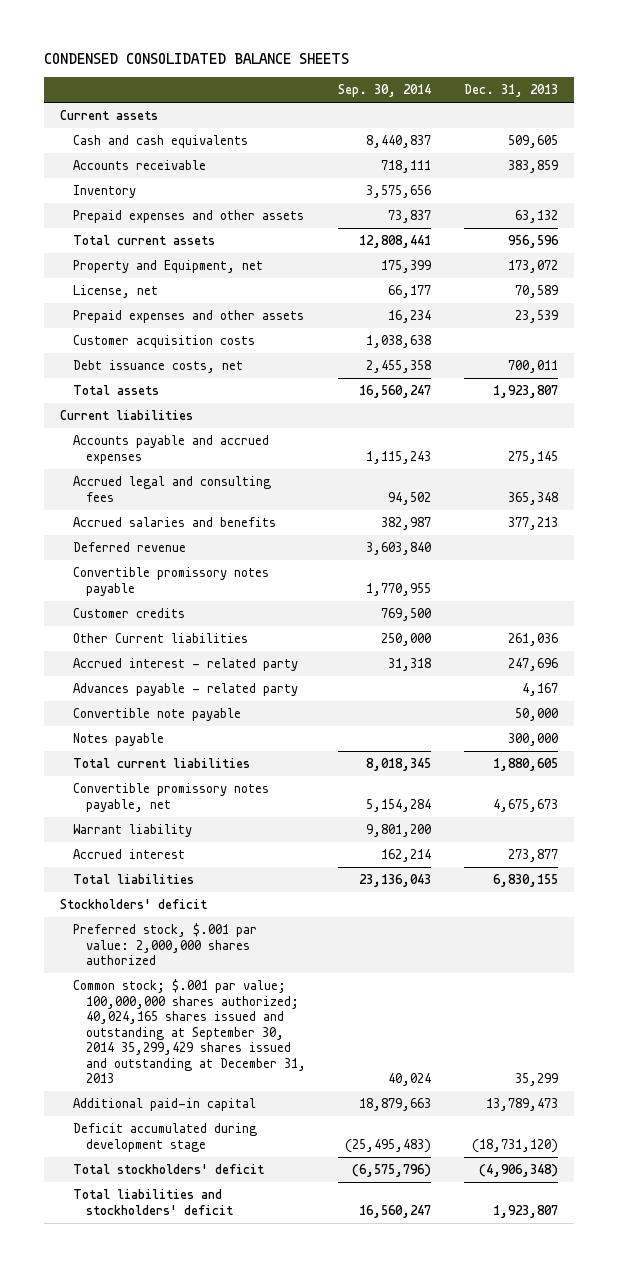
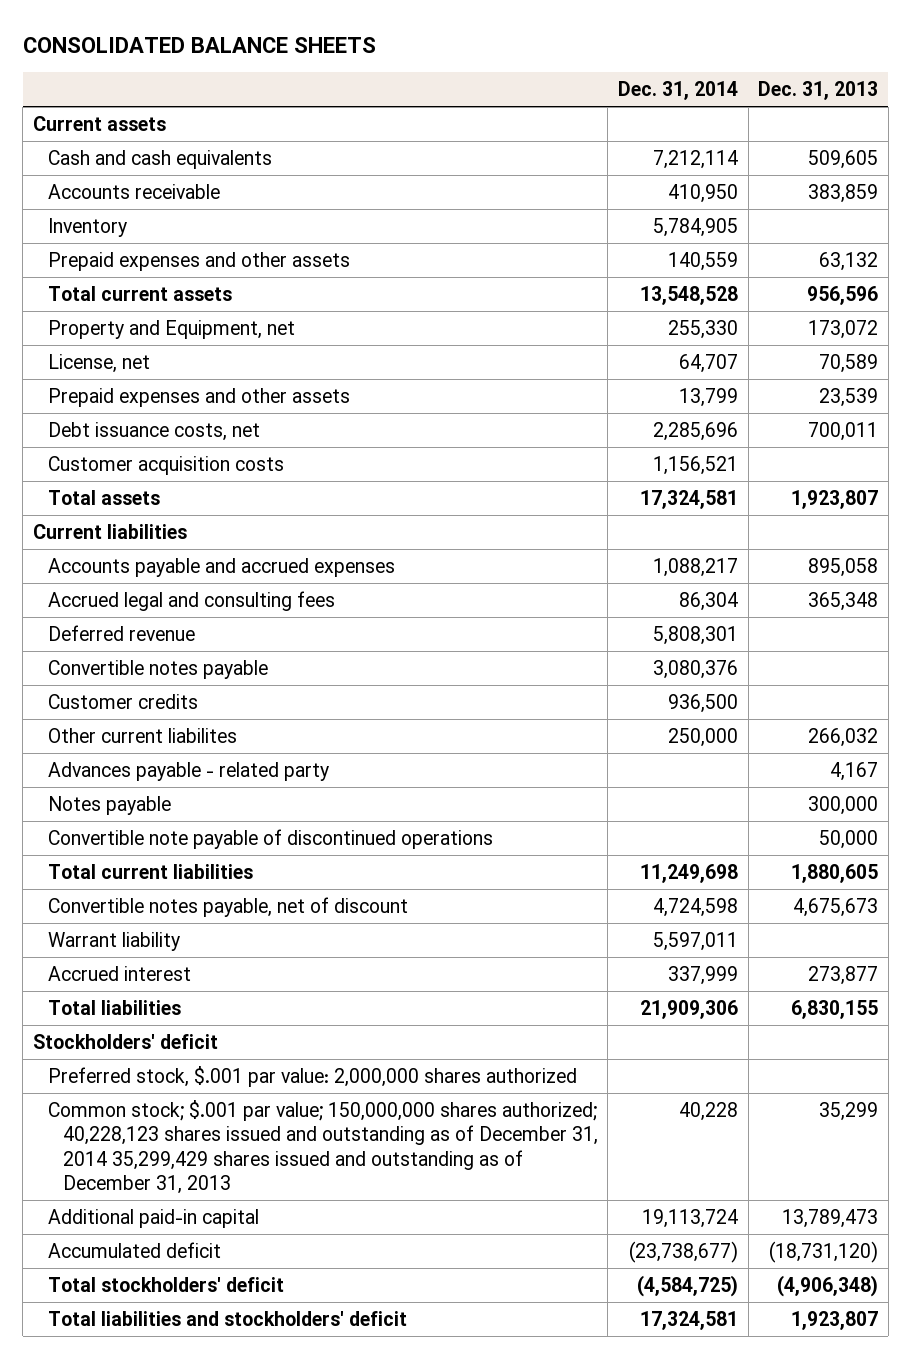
- CONDENSED CONSOLIDATED BALANCE SHEETS
+ CONSOLIDATED BALANCE SHEETS
- | Sep. 30, 2014 | Dec. 31, 2013
+ | Dec. 31, 2014 | Dec. 31, 2013
moved down: Customer acquisition costs | 1,156,521 |
- Accounts payable and accrued expenses | 1,115,243 | 275,145
+ Accounts payable and accrued expenses | 1,088,217 | 895,058
- Accrued salaries and benefits | 382,987 | 377,213
- Convertible promissory notes payable | 1,770,955 |
+ Convertible notes payable | 3,080,376 |
- Other Current liabilities | 250,000 | 261,036
- Accrued interest - related party | 31,318 | 247,696
+ Other current liabilites | 250,000 | 266,032
- Convertible note payable | | 50,000
+ Convertible note payable of discontinued operations | | 50,000
- Convertible promissory notes payable, net | 5,154,284 | 4,675,673
+ Convertible notes payable, net of discount | 4,724,598 | 4,675,673
- Common stock; $.001 par value; 100,000,000 shares authorized; 40,024,165 shares issued and outstanding at September 30, 2014 35,299,429 shares issued and outstanding at December 31, 2013 | 40,024 | 35,299
+ Common stock; $.001 par value; 150,000,000 shares authorized; 40,228,123 shares issued and outstanding as of December 31, 2014 35,299,429 shares issued and outstanding as of December 31, 2013 | 40,228 | 35,299
- Deficit accumulated during development stage | (25,495,483) | (18,731,120)
+ Accumulated deficit | (23,738,677) | (18,731,120)

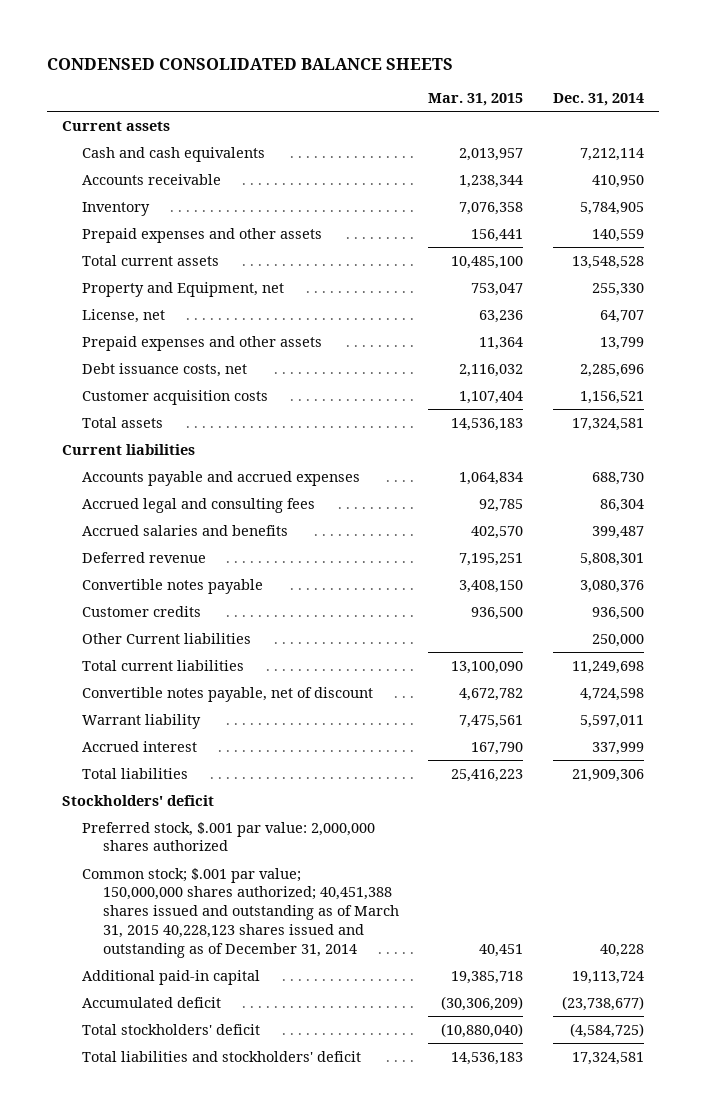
- CONSOLIDATED BALANCE SHEETS
+ CONDENSED CONSOLIDATED BALANCE SHEETS
- | Dec. 31, 2014 | Dec. 31, 2013
+ | Mar. 31, 2015 | Dec. 31, 2014
- Accounts payable and accrued expenses | 1,088,217 | 895,058
+ Accounts payable and accrued expenses | 1,064,834 | 688,730
+ Accrued salaries and benefits | 402,570 | 399,487
- Other current liabilites | 250,000 | 266,032
- Advances payable - related party | | 4,167
- Notes payable | | 300,000
- Convertible note payable of discontinued operations | | 50,000
+ Other Current liabilities | | 250,000
- Common stock; $.001 par value; 150,000,000 shares authorized; 40,228,123 shares issued and outstanding as of December 31, 2014 35,299,429 shares issued and outstanding as of December 31, 2013 | 40,228 | 35,299
+ Common stock; $.001 par value; 150,000,000 shares authorized; 40,451,388 shares issued and outstanding as of March 31, 2015 40,228,123 shares issued and outstanding as of December 31, 2014 | 40,451 | 40,228

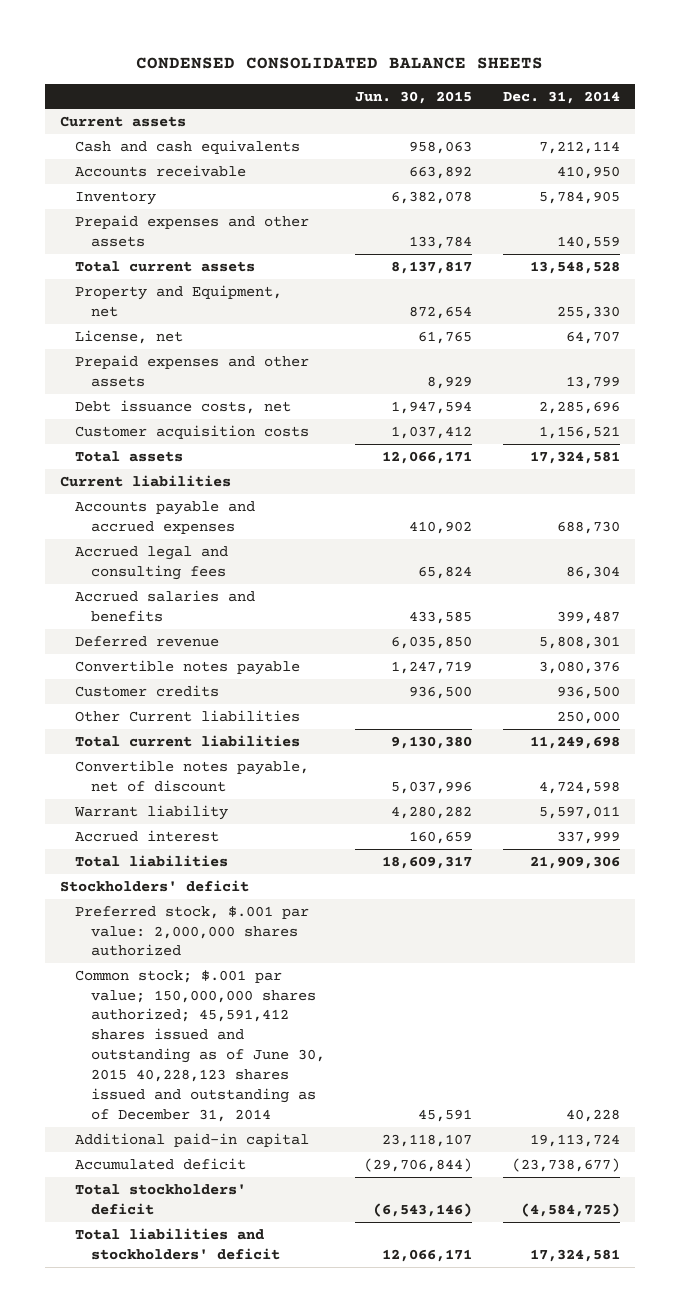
- | Mar. 31, 2015 | Dec. 31, 2014
+ | Jun. 30, 2015 | Dec. 31, 2014
- Common stock; $.001 par value; 150,000,000 shares authorized; 40,451,388 shares issued and outstanding as of March 31, 2015 40,228,123 shares issued and outstanding as of December 31, 2014 | 40,451 | 40,228
+ Common stock; $.001 par value; 150,000,000 shares authorized; 45,591,412 shares issued and outstanding as of June 30, 2015 40,228,123 shares issued and outstanding as of December 31, 2014 | 45,591 | 40,228

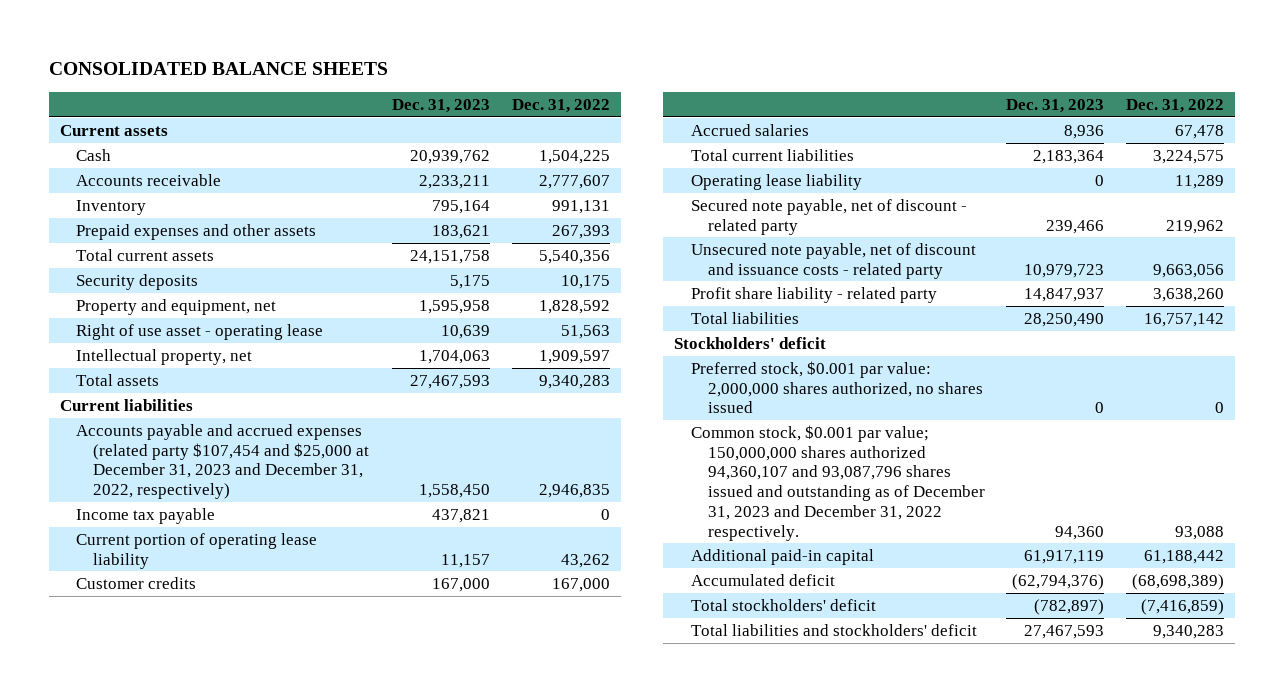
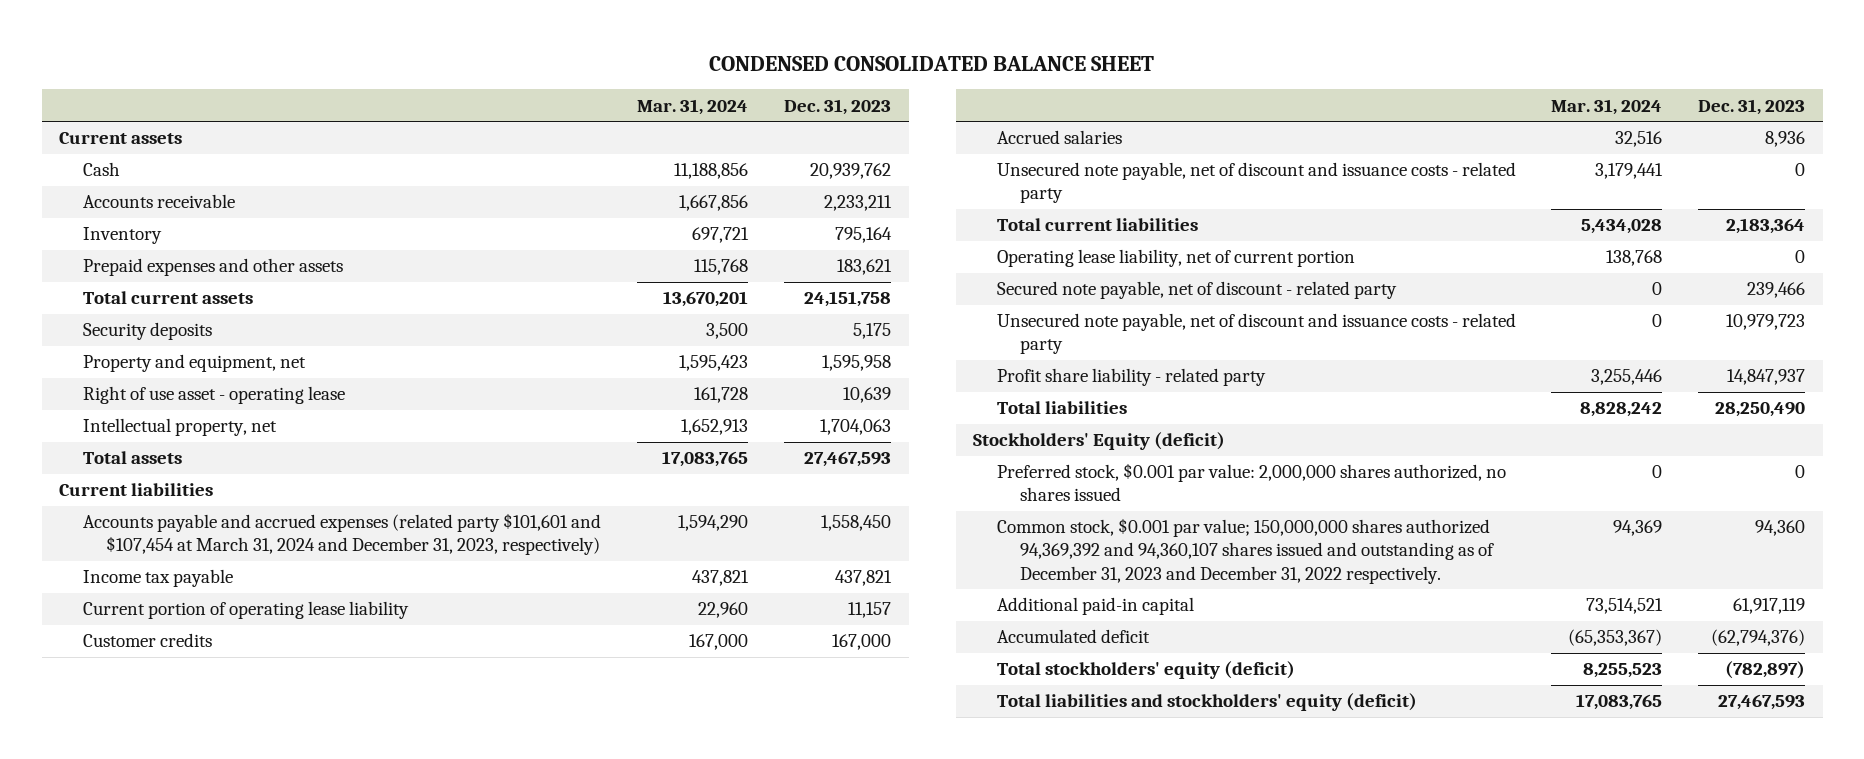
- CONSOLIDATED BALANCE SHEETS
+ CONDENSED CONSOLIDATED BALANCE SHEET
- | Dec. 31, 2023 | Dec. 31, 2022
+ | Mar. 31, 2024 | Dec. 31, 2023
- Accounts payable and accrued expenses (related party $107,454 and $25,000 at December 31, 2023 and December 31, 2022, respectively) | 1,558,450 | 2,946,835
+ Accounts payable and accrued expenses (related party $101,601 and $107,454 at March 31, 2024 and December 31, 2023, respectively) | 1,594,290 | 1,558,450
+ Unsecured note payable, net of discount and issuance costs - related party | 3,179,441 | 0
- Operating lease liability | 0 | 11,289
+ Operating lease liability, net of current portion | 138,768 | 0
- Stockholders' deficit
+ Stockholders' Equity (deficit)
- Common stock, $0.001 par value; 150,000,000 shares authorized 94,360,107 and 93,087,796 shares issued and outstanding as of December 31, 2023 and December 31, 2022 respectively. | 94,360 | 93,088
+ Common stock, $0.001 par value; 150,000,000 shares authorized 94,369,392 and 94,360,107 shares issued and outstanding as of December 31, 2023 and December 31, 2022 respectively. | 94,369 | 94,360
- Total stockholders' deficit | (782,897) | (7,416,859)
- Total liabilities and stockholders' deficit | 27,467,593 | 9,340,283
+ Total stockholders' equity (deficit) | 8,255,523 | (782,897)
+ Total liabilities and stockholders' equity (deficit) | 17,083,765 | 27,467,593

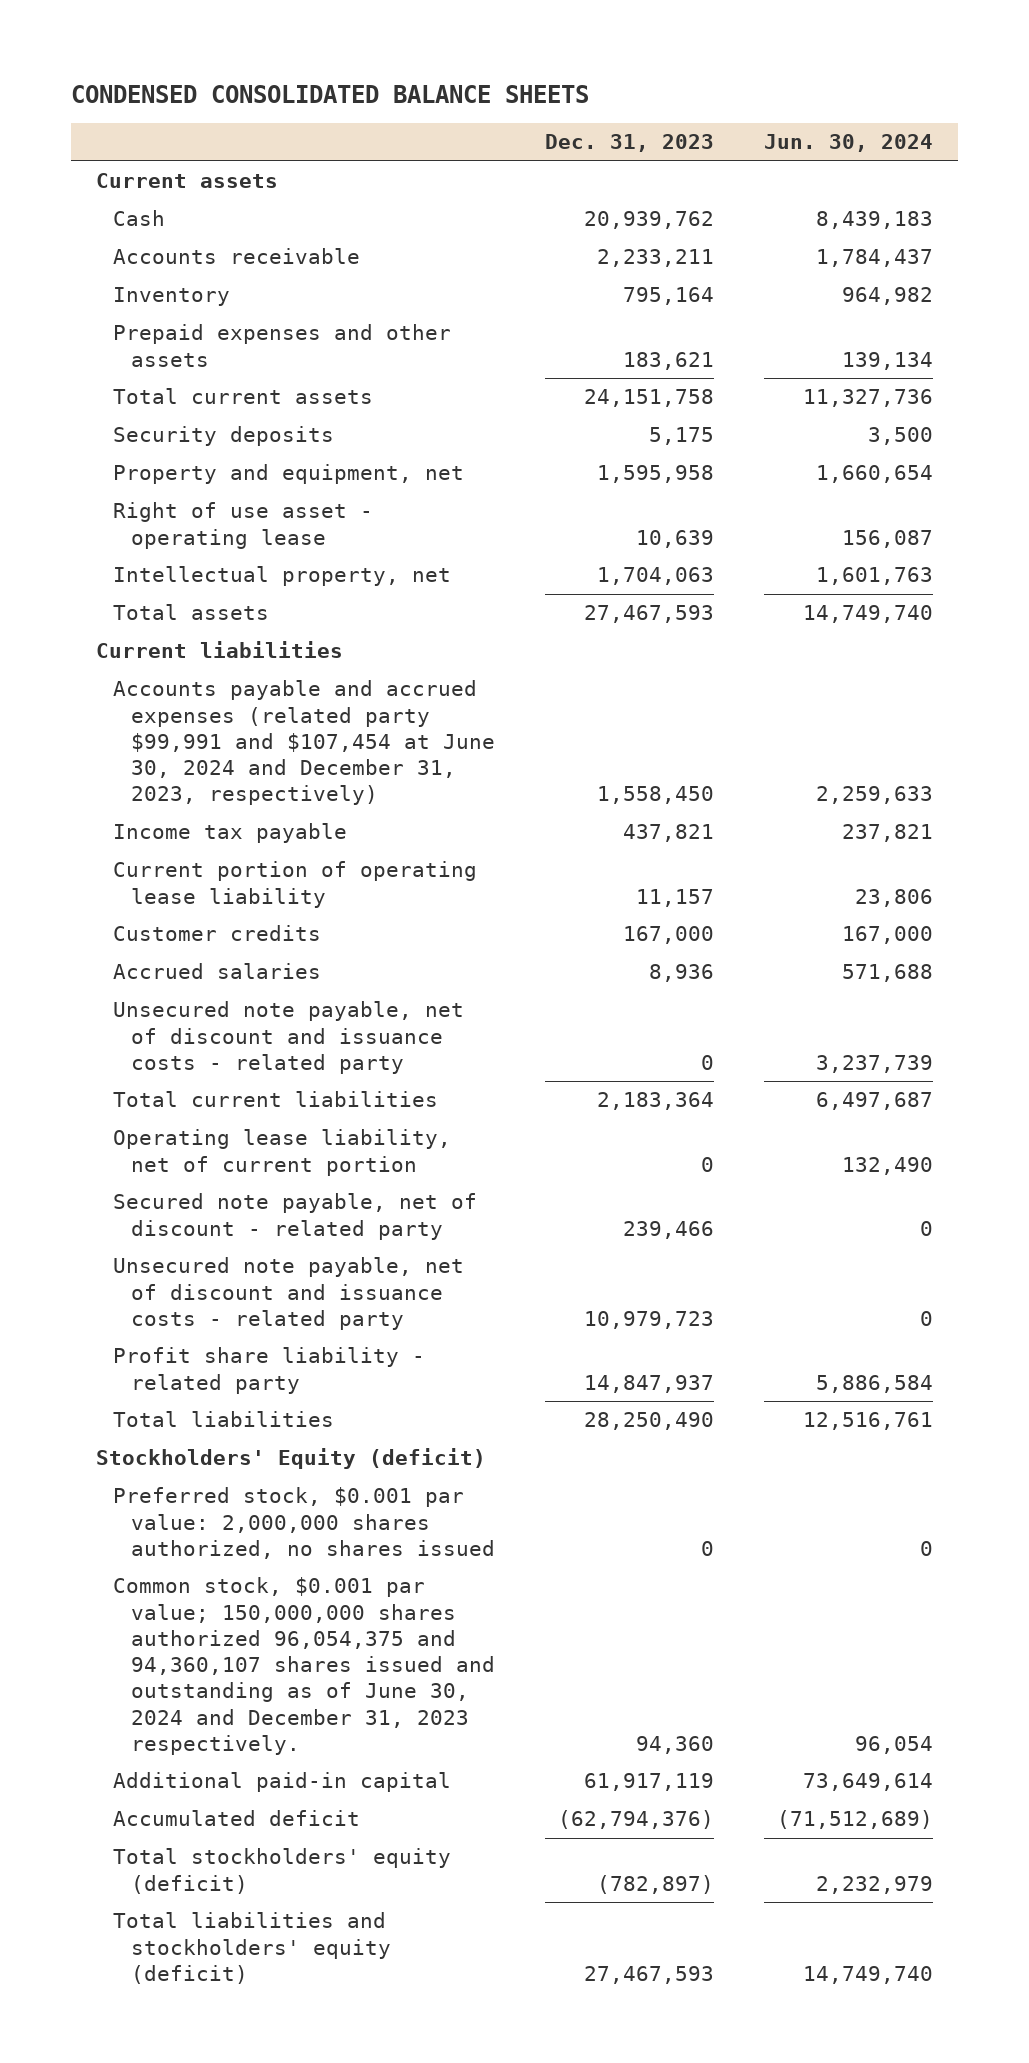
- CONDENSED CONSOLIDATED BALANCE SHEET
+ CONDENSED CONSOLIDATED BALANCE SHEETS
- | Mar. 31, 2024 | Dec. 31, 2023
+ | Dec. 31, 2023 | Jun. 30, 2024
- Accounts payable and accrued expenses (related party $101,601 and $107,454 at March 31, 2024 and December 31, 2023, respectively) | 1,594,290 | 1,558,450
+ Accounts payable and accrued expenses (related party $99,991 and $107,454 at June 30, 2024 and December 31, 2023, respectively) | 1,558,450 | 2,259,633
- Common stock, $0.001 par value; 150,000,000 shares authorized 94,369,392 and 94,360,107 shares issued and outstanding as of December 31, 2023 and December 31, 2022 respectively. | 94,369 | 94,360
+ Common stock, $0.001 par value; 150,000,000 shares authorized 96,054,375 and 94,360,107 shares issued and outstanding as of June 30, 2024 and December 31, 2023 respectively. | 94,360 | 96,054

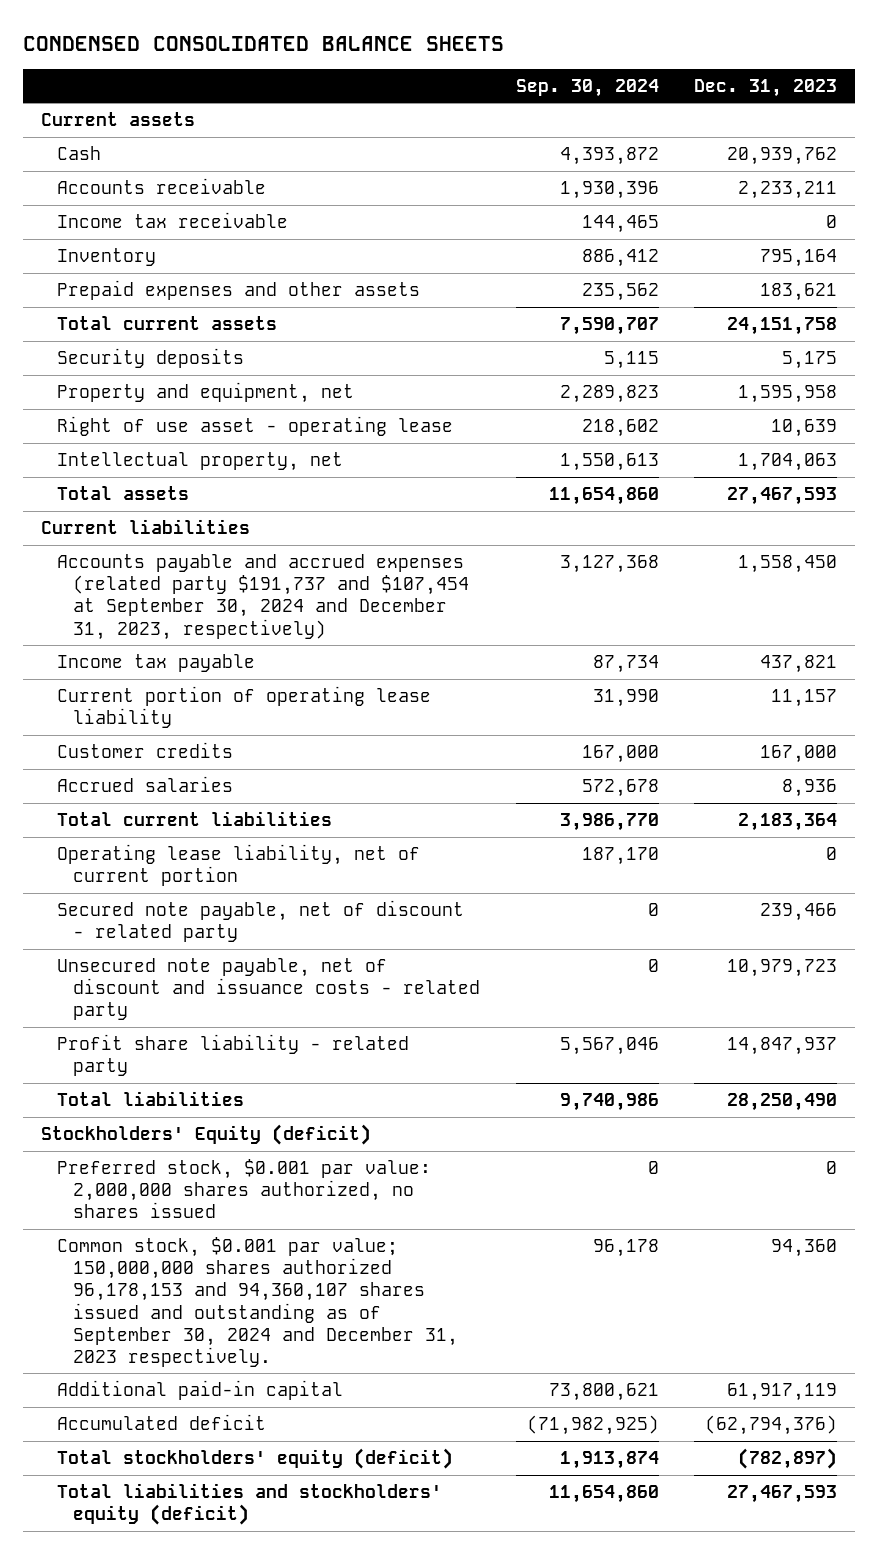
- | Dec. 31, 2023 | Jun. 30, 2024
+ | Sep. 30, 2024 | Dec. 31, 2023
+ Income tax receivable | 144,465 | 0
- Accounts payable and accrued expenses (related party $99,991 and $107,454 at June 30, 2024 and December 31, 2023, respectively) | 1,558,450 | 2,259,633
+ Accounts payable and accrued expenses (related party $191,737 and $107,454 at September 30, 2024 and December 31, 2023, respectively) | 3,127,368 | 1,558,450
- Unsecured note payable, net of discount and issuance costs - related party | 0 | 3,237,739
- Common stock, $0.001 par value; 150,000,000 shares authorized 96,054,375 and 94,360,107 shares issued and outstanding as of June 30, 2024 and December 31, 2023 respectively. | 94,360 | 96,054
+ Common stock, $0.001 par value; 150,000,000 shares authorized 96,178,153 and 94,360,107 shares issued and outstanding as of September 30, 2024 and December 31, 2023 respectively. | 96,178 | 94,360

